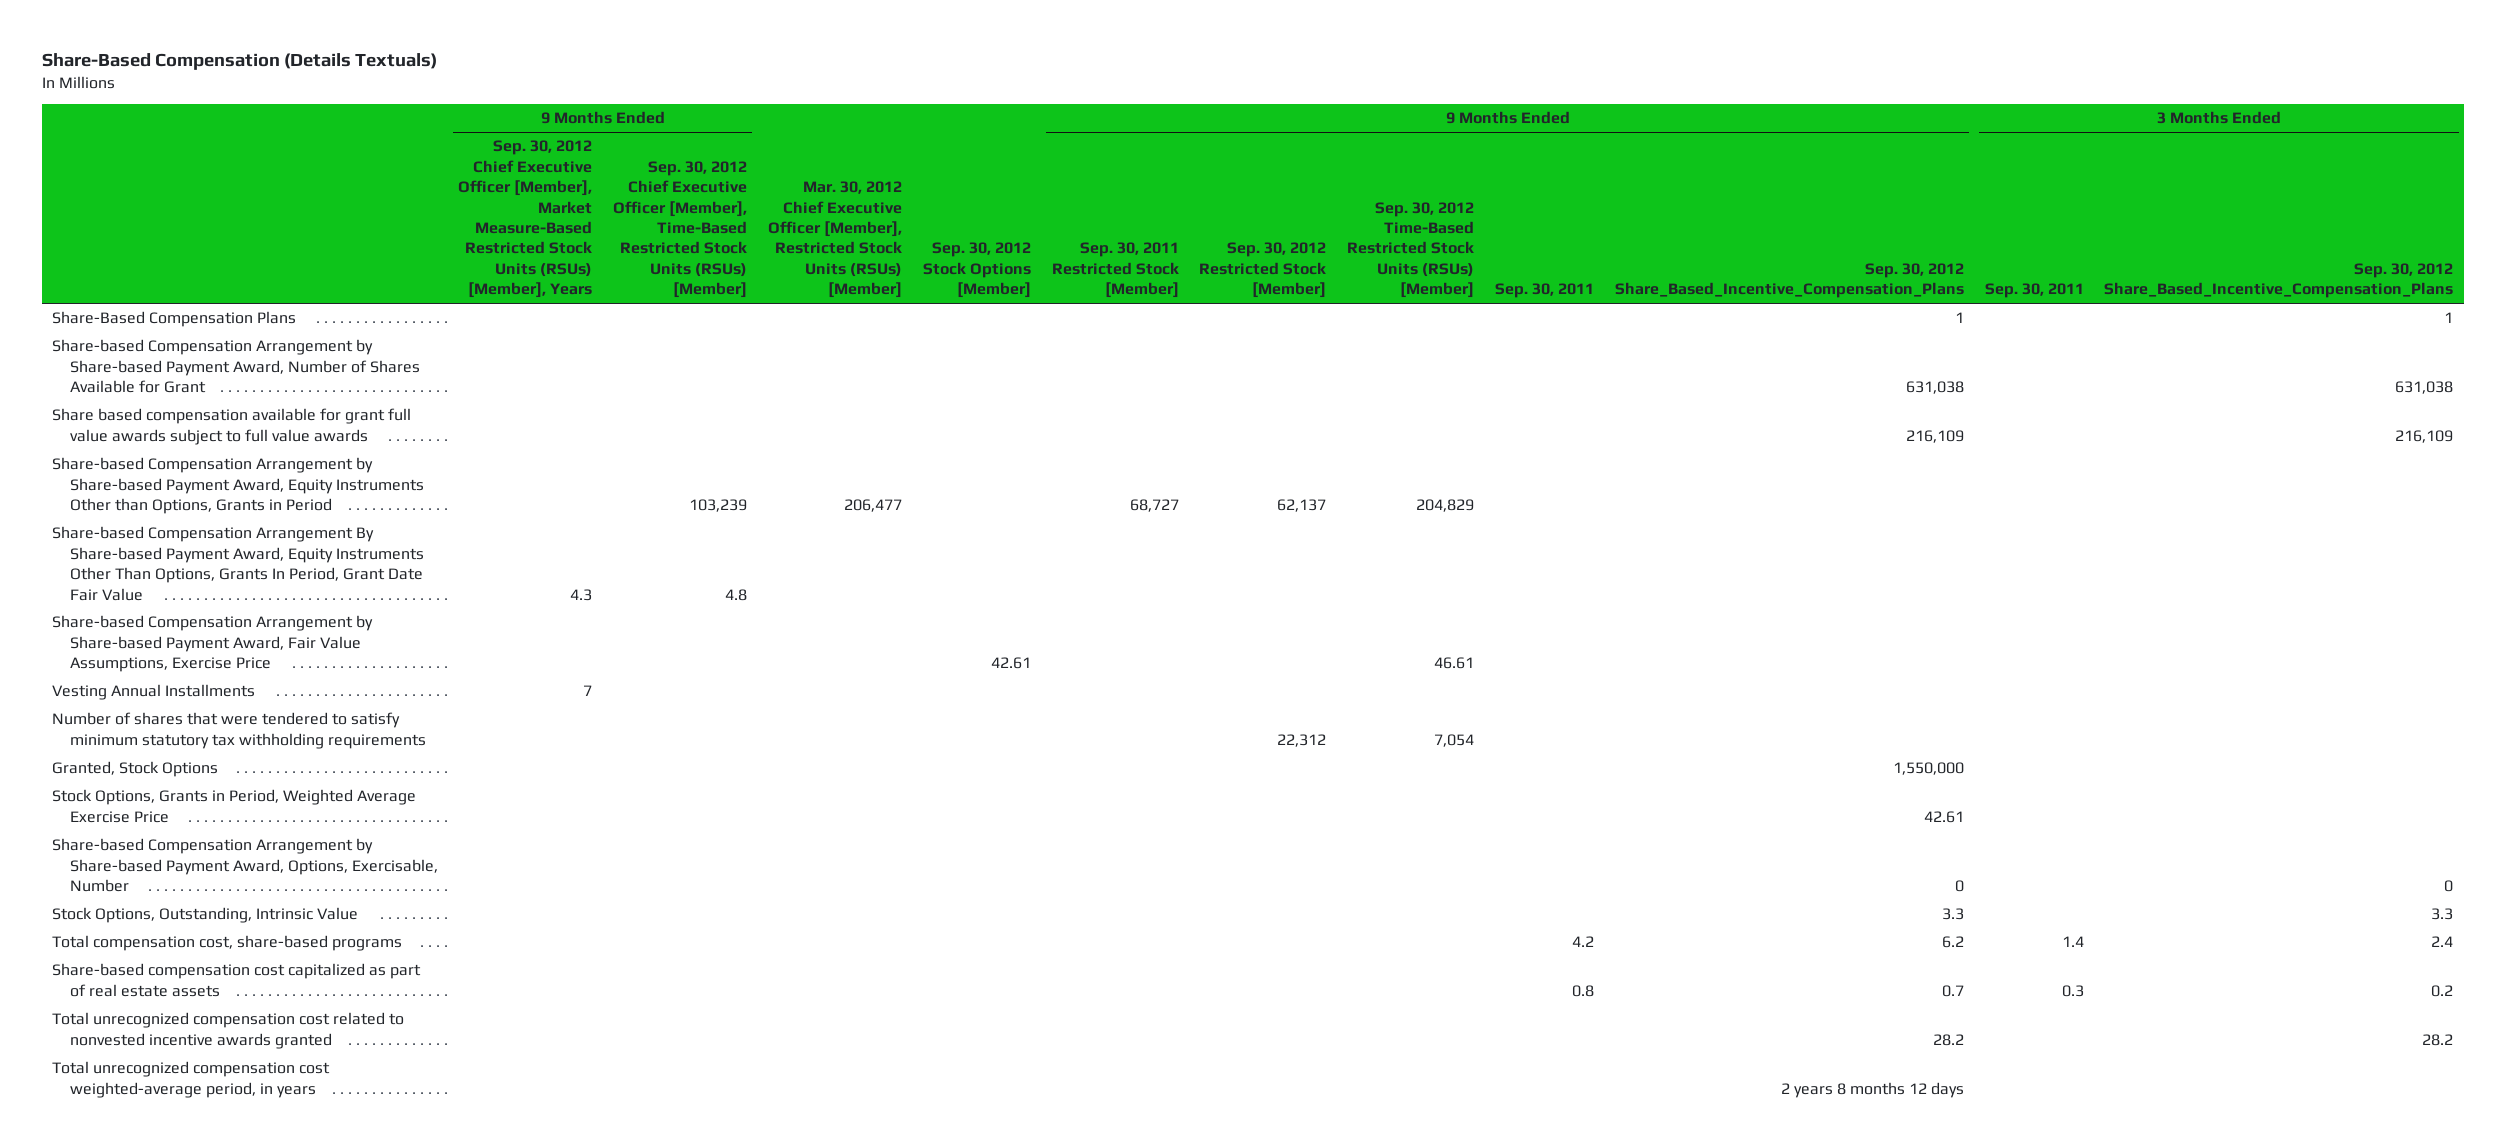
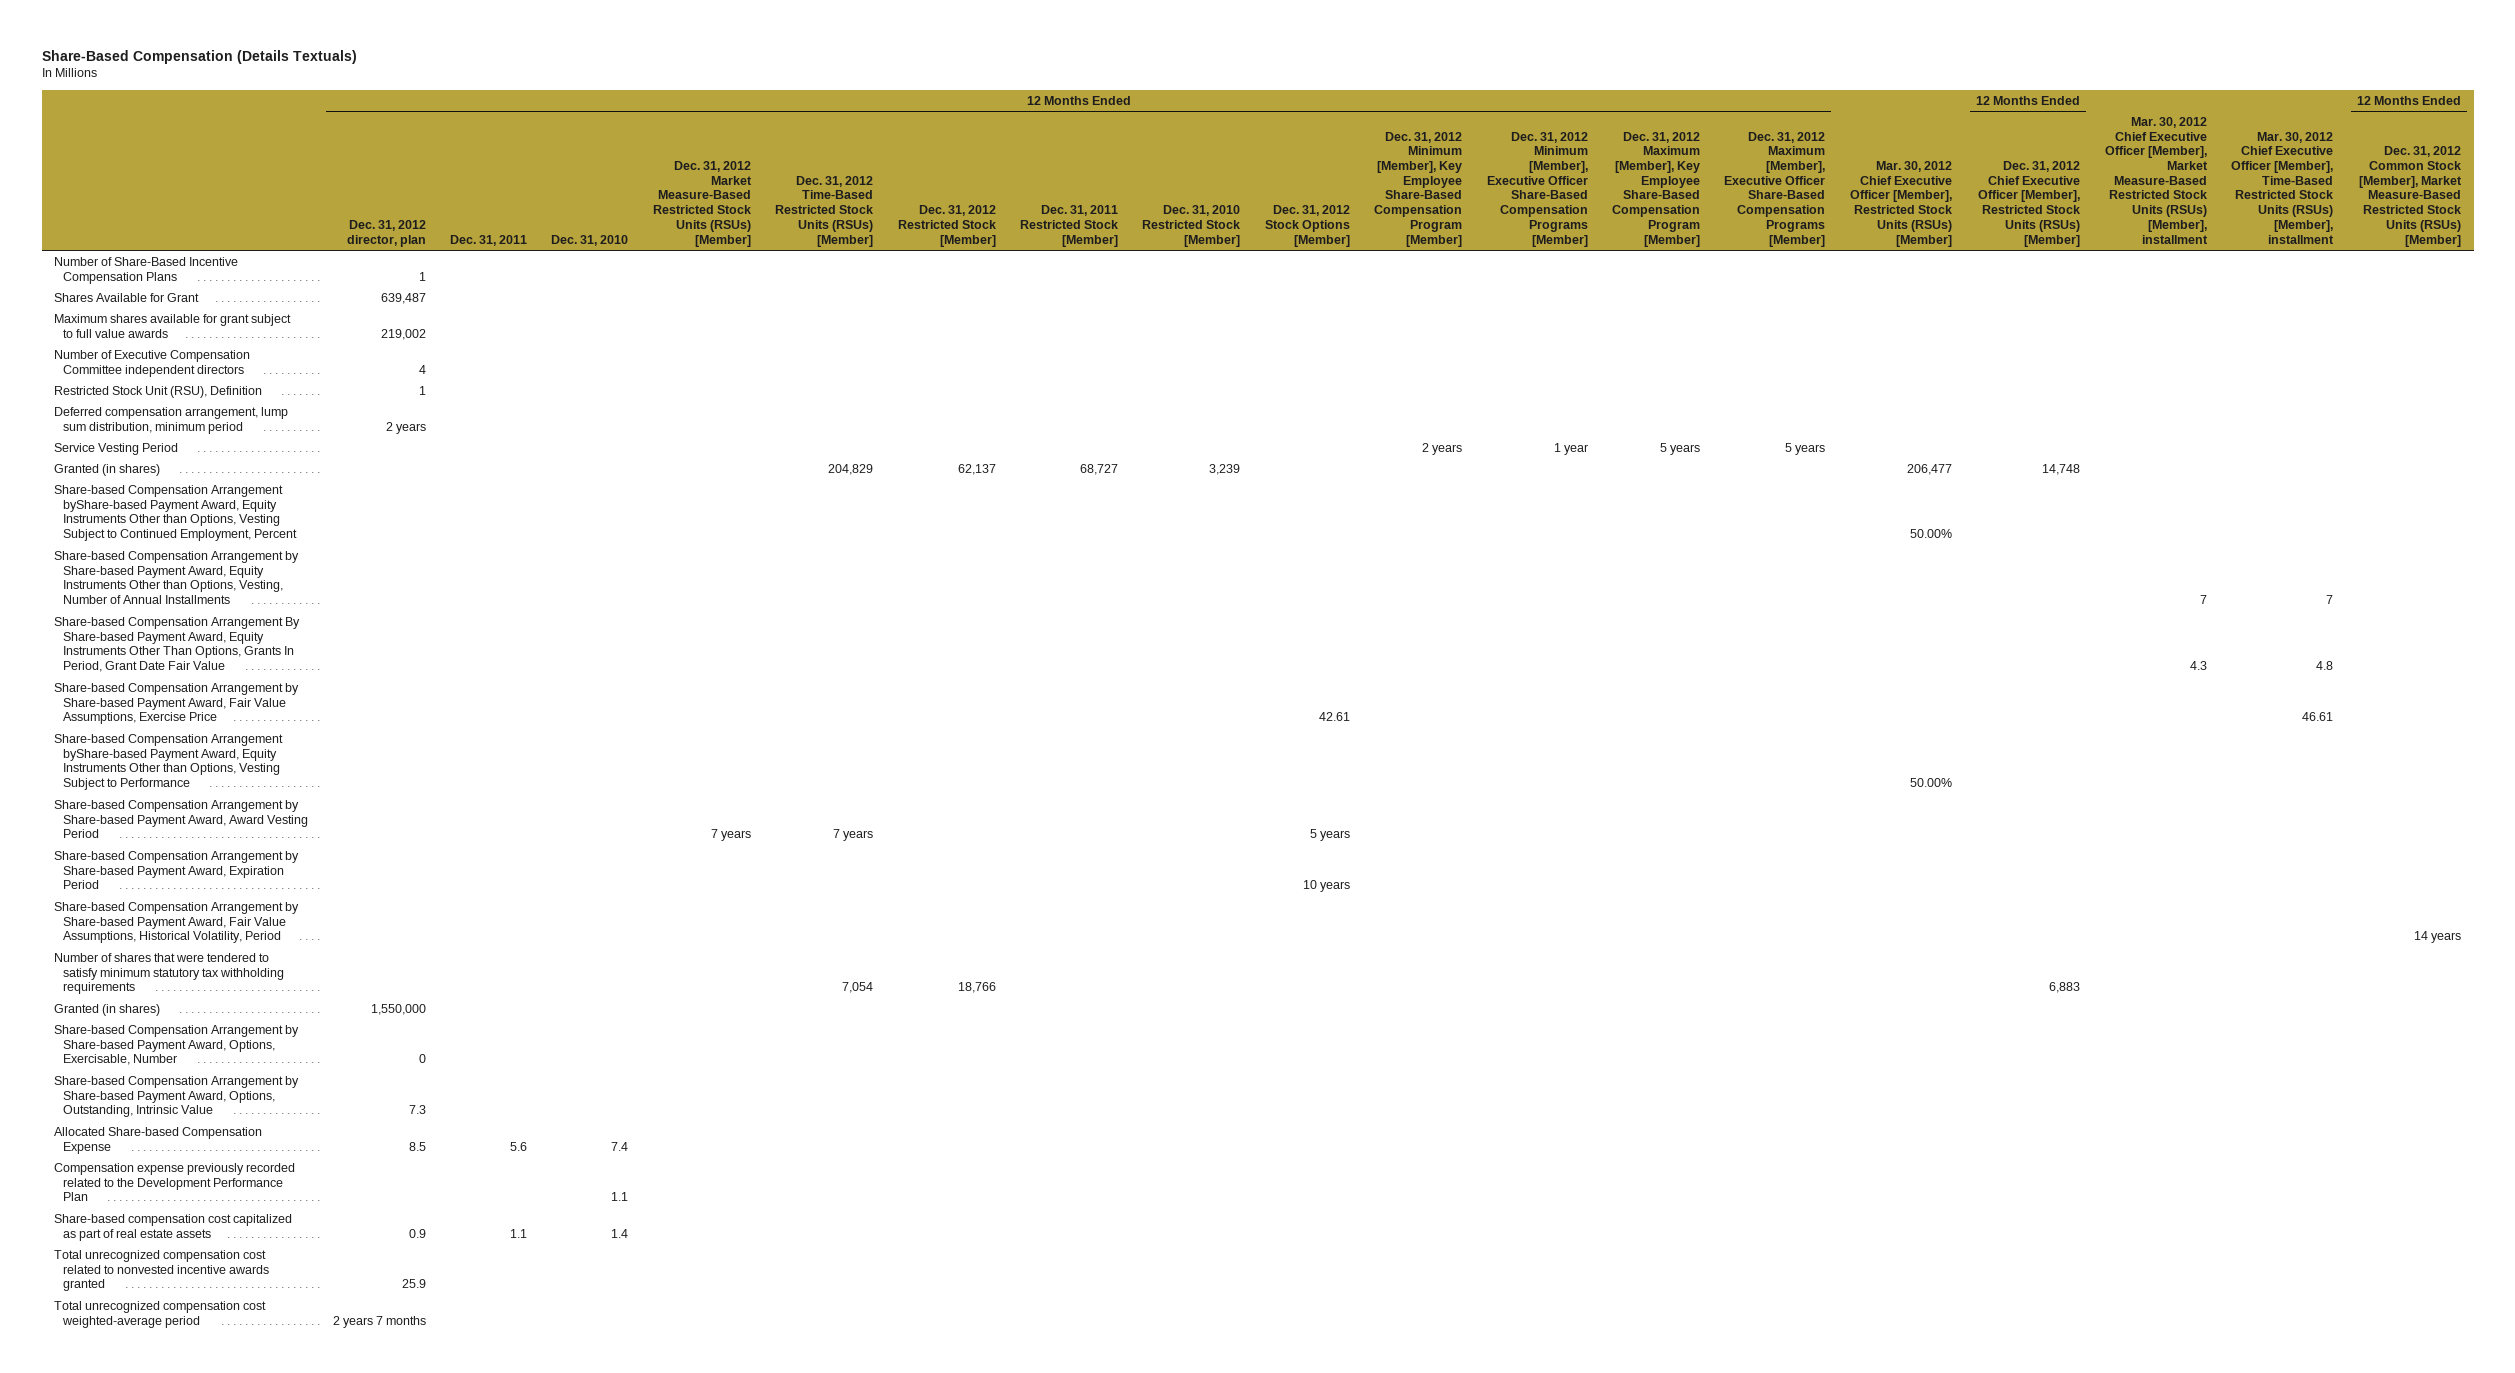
- | 9 Months Ended Sep. 30, 2012 Chief Executive Officer [Member], Market Measure-Based Restricted Stock Units (RSUs) [Member], Years | 9 Months Ended Sep. 30, 2012 Chief Executive Officer [Member], Time-Based Restricted Stock Units (RSUs) [Member] | Mar. 30, 2012 Chief Executive Officer [Member], Restricted Stock Units (RSUs) [Member] | Sep. 30, 2012 Stock Options [Member] | 9 Months Ended Sep. 30, 2011 Restricted Stock [Member] | 9 Months Ended Sep. 30, 2012 Restricted Stock [Member] | 9 Months Ended Sep. 30, 2012 Time-Based Restricted Stock Units (RSUs) [Member] | 9 Months Ended Sep. 30, 2011 | 9 Months Ended Sep. 30, 2012 Share_Based_Incentive_Compensation_Plans | 3 Months Ended Sep. 30, 2011 | 3 Months Ended Sep. 30, 2012 Share_Based_Incentive_Compensation_Plans
+ | 12 Months Ended Dec. 31, 2012 director, plan | 12 Months Ended Dec. 31, 2011 | 12 Months Ended Dec. 31, 2010 | 12 Months Ended Dec. 31, 2012 Market Measure-Based Restricted Stock Units (RSUs) [Member] | 12 Months Ended Dec. 31, 2012 Time-Based Restricted Stock Units (RSUs) [Member] | 12 Months Ended Dec. 31, 2012 Restricted Stock [Member] | 12 Months Ended Dec. 31, 2011 Restricted Stock [Member] | 12 Months Ended Dec. 31, 2010 Restricted Stock [Member] | 12 Months Ended Dec. 31, 2012 Stock Options [Member] | 12 Months Ended Dec. 31, 2012 Minimum [Member], Key Employee Share-Based Compensation Program [Member] | 12 Months Ended Dec. 31, 2012 Minimum [Member], Executive Officer Share-Based Compensation Programs [Member] | 12 Months Ended Dec. 31, 2012 Maximum [Member], Key Employee Share-Based Compensation Program [Member] | 12 Months Ended Dec. 31, 2012 Maximum [Member], Executive Officer Share-Based Compensation Programs [Member] | Mar. 30, 2012 Chief Executive Officer [Member], Restricted Stock Units (RSUs) [Member] | 12 Months Ended Dec. 31, 2012 Chief Executive Officer [Member], Restricted Stock Units (RSUs) [Member] | Mar. 30, 2012 Chief Executive Officer [Member], Market Measure-Based Restricted Stock Units (RSUs) [Member], installment | Mar. 30, 2012 Chief Executive Officer [Member], Time-Based Restricted Stock Units (RSUs) [Member], installment | 12 Months Ended Dec. 31, 2012 Common Stock [Member], Market Measure-Based Restricted Stock Units (RSUs) [Member]
- Share-Based Compensation Plans | | | | | | | | | 1 | | 1
- Share-based Compensation Arrangement by Share-based Payment Award, Number of Shares Available for Grant | | | | | | | | | 631,038 | | 631,038
- Share based compensation available for grant full value awards subject to full value awards | | | | | | | | | 216,109 | | 216,109
- Share-based Compensation Arrangement by Share-based Payment Award, Equity Instruments Other than Options, Grants in Period | | 103,239 | 206,477 | | 68,727 | 62,137 | 204,829 | | | |
+ Number of Share-Based Incentive Compensation Plans | 1 | | | | | | | | | | | | | | | | |
+ Shares Available for Grant | 639,487 | | | | | | | | | | | | | | | | |
+ Maximum shares available for grant subject to full value awards | 219,002 | | | | | | | | | | | | | | | | |
+ Number of Executive Compensation Committee independent directors | 4 | | | | | | | | | | | | | | | | |
+ Restricted Stock Unit (RSU), Definition | 1 | | | | | | | | | | | | | | | | |
+ Deferred compensation arrangement, lump sum distribution, minimum period | 2 years | | | | | | | | | | | | | | | | |
+ Service Vesting Period | | | | | | | | | | 2 years | 1 year | 5 years | 5 years | | | | |
+ Granted (in shares) | | | | | 204,829 | 62,137 | 68,727 | 3,239 | | | | | | 206,477 | 14,748 | | |
+ Share-based Compensation Arrangement byShare-based Payment Award, Equity Instruments Other than Options, Vesting Subject to Continued Employment, Percent | | | | | | | | | | | | | | 50.00% | | | |
+ Share-based Compensation Arrangement by Share-based Payment Award, Equity Instruments Other than Options, Vesting, Number of Annual Installments | | | | | | | | | | | | | | | | 7 | 7 |
- Vesting Annual Installments | 7 | | | | | | | | | |
+ Share-based Compensation Arrangement byShare-based Payment Award, Equity Instruments Other than Options, Vesting Subject to Performance | | | | | | | | | | | | | | 50.00% | | | |
+ Share-based Compensation Arrangement by Share-based Payment Award, Award Vesting Period | | | | 7 years | 7 years | | | | 5 years | | | | | | | | |
+ Share-based Compensation Arrangement by Share-based Payment Award, Expiration Period | | | | | | | | | 10 years | | | | | | | | |
+ Share-based Compensation Arrangement by Share-based Payment Award, Fair Value Assumptions, Historical Volatility, Period | | | | | | | | | | | | | | | | | | 14 years
- Granted, Stock Options | | | | | | | | | 1,550,000 | |
- Stock Options, Grants in Period, Weighted Average Exercise Price | | | | | | | | | 42.61 | |
+ Granted (in shares) | 1,550,000 | | | | | | | | | | | | | | | | |
- Stock Options, Outstanding, Intrinsic Value | | | | | | | | | 3.3 | | 3.3
- Total compensation cost, share-based programs | | | | | | | | 4.2 | 6.2 | 1.4 | 2.4
+ Share-based Compensation Arrangement by Share-based Payment Award, Options, Outstanding, Intrinsic Value | 7.3 | | | | | | | | | | | | | | | | |
+ Allocated Share-based Compensation Expense | 8.5 | 5.6 | 7.4 | | | | | | | | | | | | | | |
+ Compensation expense previously recorded related to the Development Performance Plan | | | 1.1 | | | | | | | | | | | | | | |
- Total unrecognized compensation cost weighted-average period, in years | | | | | | | | | 2 years 8 months 12 days | |
+ Total unrecognized compensation cost weighted-average period | 2 years 7 months | | | | | | | | | | | | | | | | |

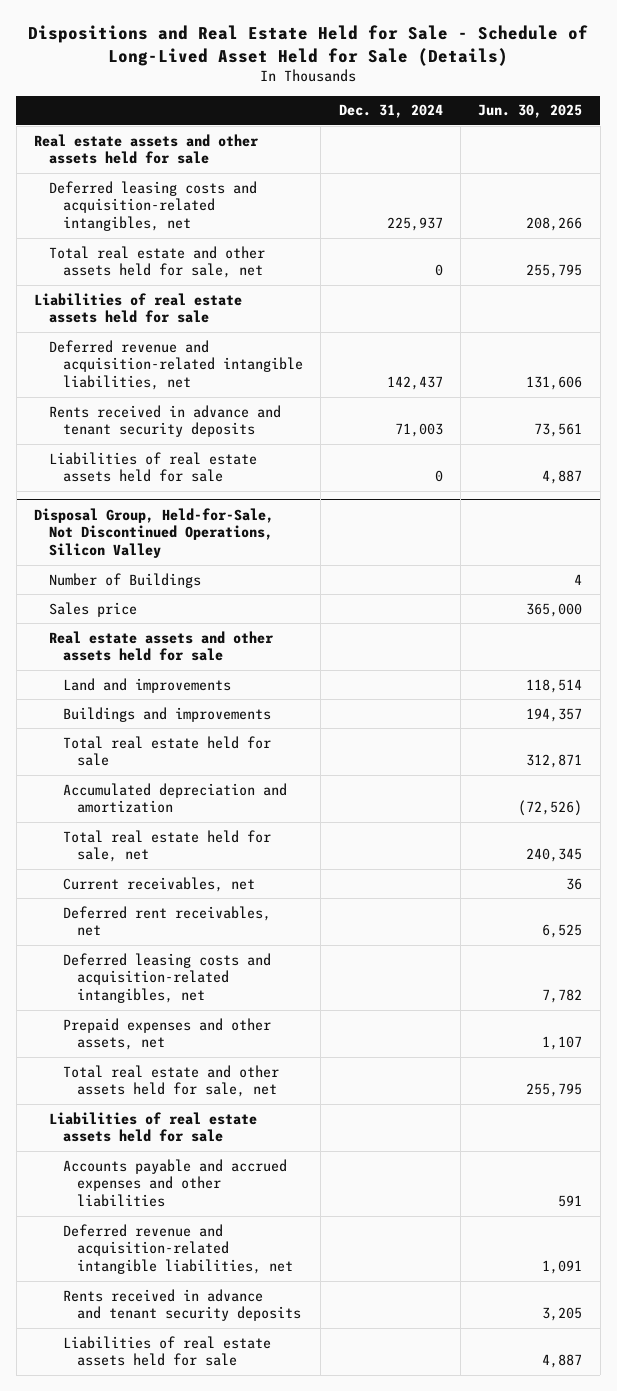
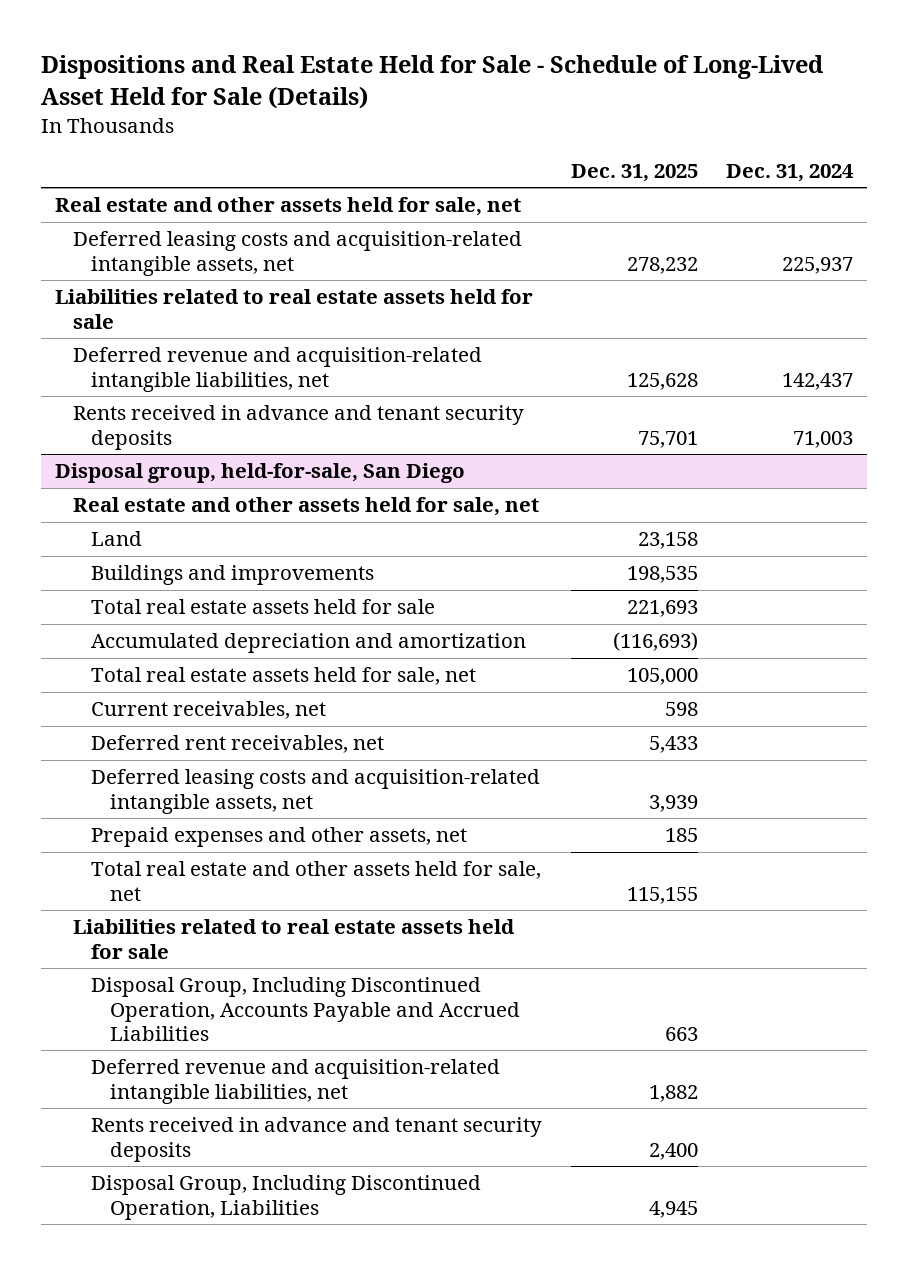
- | Dec. 31, 2024 | Jun. 30, 2025
+ | Dec. 31, 2025 | Dec. 31, 2024
- Real estate assets and other assets held for sale
- Deferred leasing costs and acquisition-related intangibles, net | 225,937 | 208,266
- Total real estate and other assets held for sale, net | 0 | 255,795
- Liabilities of real estate assets held for sale
+ Real estate and other assets held for sale, net
+ Deferred leasing costs and acquisition-related intangible assets, net | 278,232 | 225,937
+ Liabilities related to real estate assets held for sale
- Liabilities of real estate assets held for sale | 0 | 4,887
- Disposal Group, Held-for-Sale, Not Discontinued Operations, Silicon Valley
- Number of Buildings | | 4
- Sales price | | 365,000
- Real estate assets and other assets held for sale
- Land and improvements | | 118,514
- Buildings and improvements | | 194,357
- Total real estate held for sale | | 312,871
- Accumulated depreciation and amortization | | (72,526)
- Total real estate held for sale, net | | 240,345
- Current receivables, net | | 36
- Deferred rent receivables, net | | 6,525
- Deferred leasing costs and acquisition-related intangibles, net | | 7,782
- Prepaid expenses and other assets, net | | 1,107
- Total real estate and other assets held for sale, net | | 255,795
- Liabilities of real estate assets held for sale
- Accounts payable and accrued expenses and other liabilities | | 591
- Deferred revenue and acquisition-related intangible liabilities, net | | 1,091
- Rents received in advance and tenant security deposits | | 3,205
- Liabilities of real estate assets held for sale | | 4,887
+ Disposal group, held-for-sale, San Diego
+ Real estate and other assets held for sale, net
+ Land | 23,158 |
+ Buildings and improvements | 198,535 |
+ Total real estate assets held for sale | 221,693 |
+ Accumulated depreciation and amortization | (116,693) |
+ Total real estate assets held for sale, net | 105,000 |
+ Current receivables, net | 598 |
+ Deferred rent receivables, net | 5,433 |
+ Deferred leasing costs and acquisition-related intangible assets, net | 3,939 |
+ Prepaid expenses and other assets, net | 185 |
+ Total real estate and other assets held for sale, net | 115,155 |
+ Liabilities related to real estate assets held for sale
+ Disposal Group, Including Discontinued Operation, Accounts Payable and Accrued Liabilities | 663 |
+ Deferred revenue and acquisition-related intangible liabilities, net | 1,882 |
+ Rents received in advance and tenant security deposits | 2,400 |
+ Disposal Group, Including Discontinued Operation, Liabilities | 4,945 |

